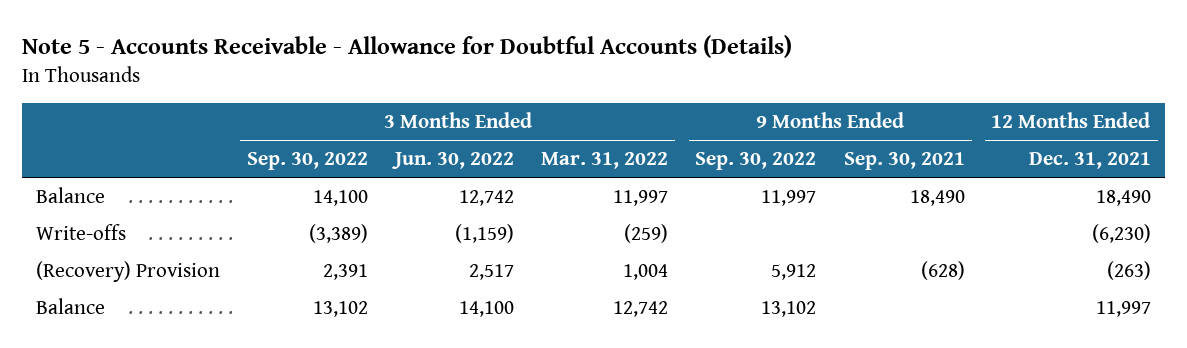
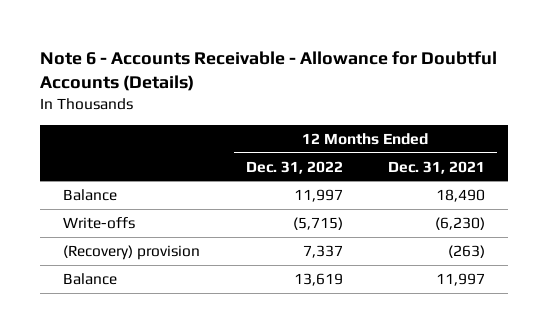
- Note 5 - Accounts Receivable - Allowance for Doubtful Accounts (Details)
+ Note 6 - Accounts Receivable - Allowance for Doubtful Accounts (Details)
- | 3 Months Ended Sep. 30, 2022 | 3 Months Ended Jun. 30, 2022 | 3 Months Ended Mar. 31, 2022 | 9 Months Ended Sep. 30, 2022 | 9 Months Ended Sep. 30, 2021 | 12 Months Ended Dec. 31, 2021
+ | 12 Months Ended Dec. 31, 2022 | 12 Months Ended Dec. 31, 2021
- (Recovery) Provision | 2,391 | 2,517 | 1,004 | 5,912 | (628) | (263)
+ (Recovery) provision | 7,337 | (263)

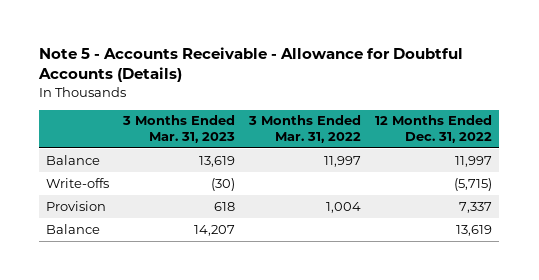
- Note 6 - Accounts Receivable - Allowance for Doubtful Accounts (Details)
+ Note 5 - Accounts Receivable - Allowance for Doubtful Accounts (Details)
- | 12 Months Ended Dec. 31, 2022 | 12 Months Ended Dec. 31, 2021
+ | 3 Months Ended Mar. 31, 2023 | 3 Months Ended Mar. 31, 2022 | 12 Months Ended Dec. 31, 2022
- (Recovery) provision | 7,337 | (263)
+ Provision | 618 | 1,004 | 7,337

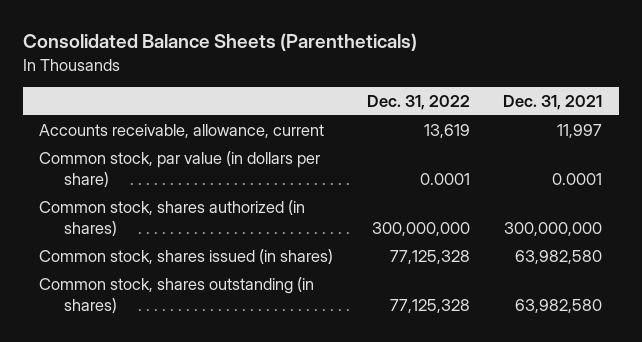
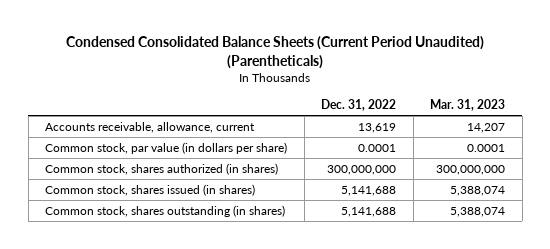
- Consolidated Balance Sheets (Parentheticals)
+ Condensed Consolidated Balance Sheets (Current Period Unaudited) (Parentheticals)
- | Dec. 31, 2022 | Dec. 31, 2021
+ | Dec. 31, 2022 | Mar. 31, 2023
- Common stock, shares issued (in shares) | 77,125,328 | 63,982,580
- Common stock, shares outstanding (in shares) | 77,125,328 | 63,982,580
+ Common stock, shares issued (in shares) | 5,141,688 | 5,388,074
+ Common stock, shares outstanding (in shares) | 5,141,688 | 5,388,074

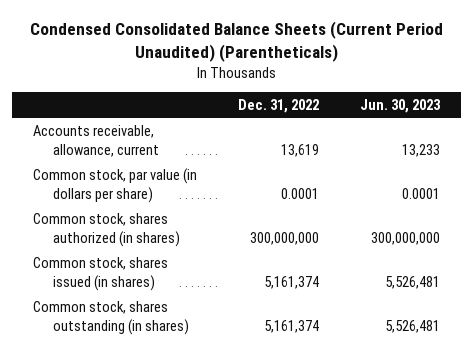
- | Dec. 31, 2022 | Mar. 31, 2023
+ | Dec. 31, 2022 | Jun. 30, 2023
- Common stock, shares issued (in shares) | 5,141,688 | 5,388,074
- Common stock, shares outstanding (in shares) | 5,141,688 | 5,388,074
+ Common stock, shares issued (in shares) | 5,161,374 | 5,526,481
+ Common stock, shares outstanding (in shares) | 5,161,374 | 5,526,481

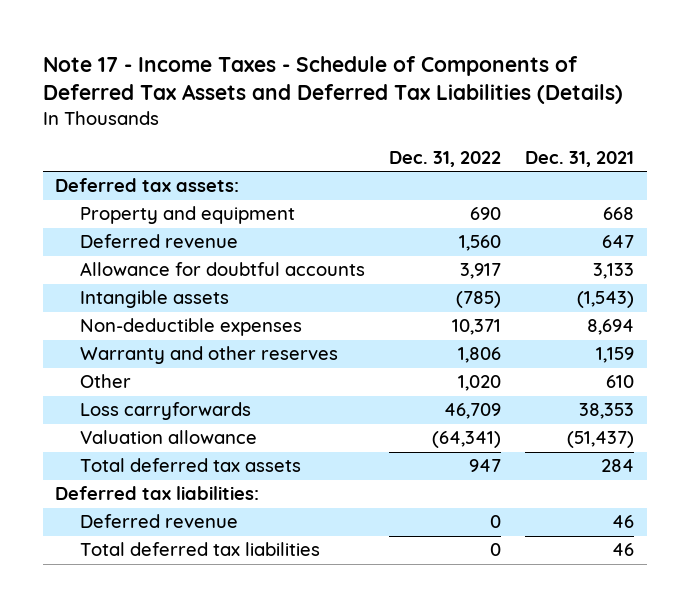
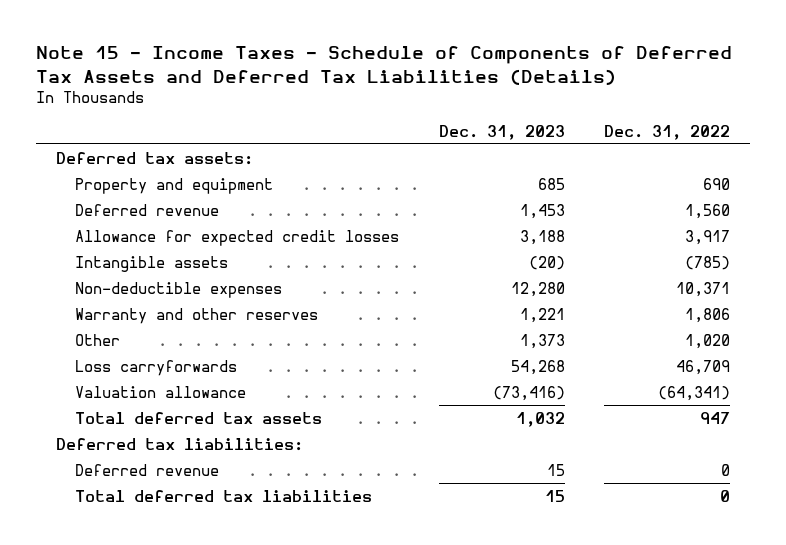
- Note 17 - Income Taxes - Schedule of Components of Deferred Tax Assets and Deferred Tax Liabilities (Details)
+ Note 15 - Income Taxes - Schedule of Components of Deferred Tax Assets and Deferred Tax Liabilities (Details)
- | Dec. 31, 2022 | Dec. 31, 2021
+ | Dec. 31, 2023 | Dec. 31, 2022
- Allowance for doubtful accounts | 3,917 | 3,133
+ Allowance for expected credit losses | 3,188 | 3,917

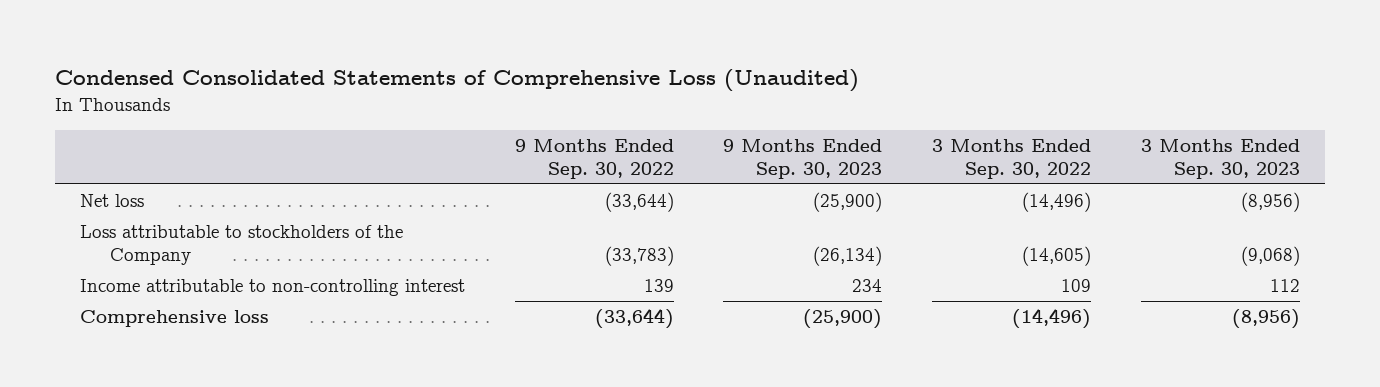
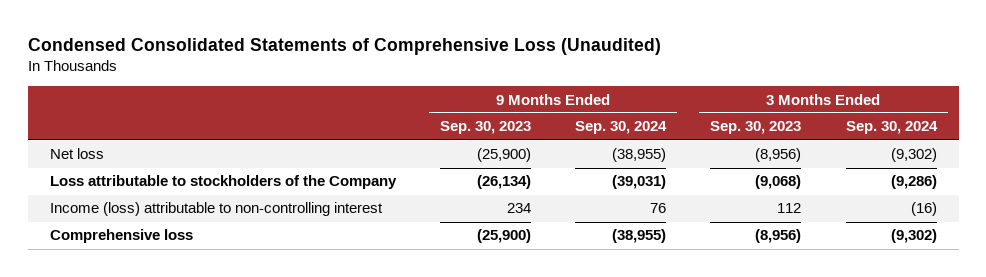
- | 9 Months Ended Sep. 30, 2022 | 9 Months Ended Sep. 30, 2023 | 3 Months Ended Sep. 30, 2022 | 3 Months Ended Sep. 30, 2023
+ | 9 Months Ended Sep. 30, 2023 | 9 Months Ended Sep. 30, 2024 | 3 Months Ended Sep. 30, 2023 | 3 Months Ended Sep. 30, 2024
- Income attributable to non-controlling interest | 139 | 234 | 109 | 112
+ Income (loss) attributable to non-controlling interest | 234 | 76 | 112 | (16)

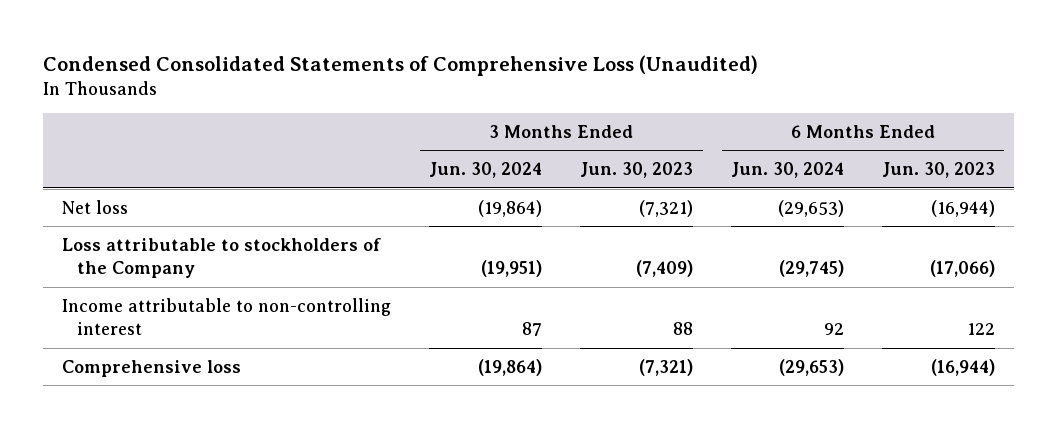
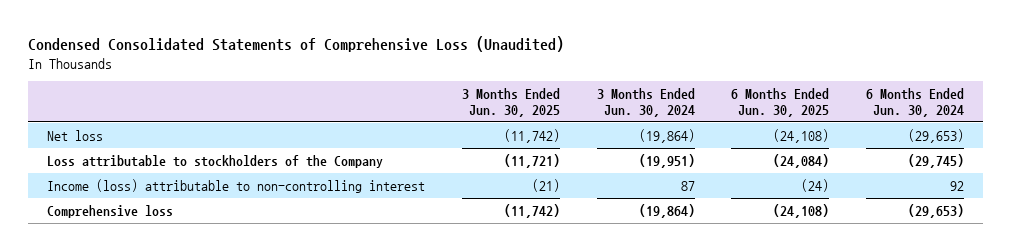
- | 3 Months Ended Jun. 30, 2024 | 3 Months Ended Jun. 30, 2023 | 6 Months Ended Jun. 30, 2024 | 6 Months Ended Jun. 30, 2023
+ | 3 Months Ended Jun. 30, 2025 | 3 Months Ended Jun. 30, 2024 | 6 Months Ended Jun. 30, 2025 | 6 Months Ended Jun. 30, 2024
- Income attributable to non-controlling interest | 87 | 88 | 92 | 122
+ Income (loss) attributable to non-controlling interest | (21) | 87 | (24) | 92

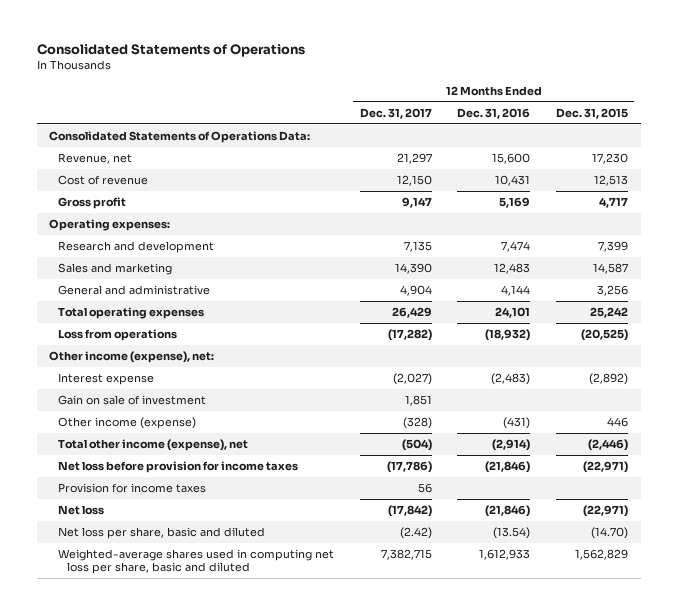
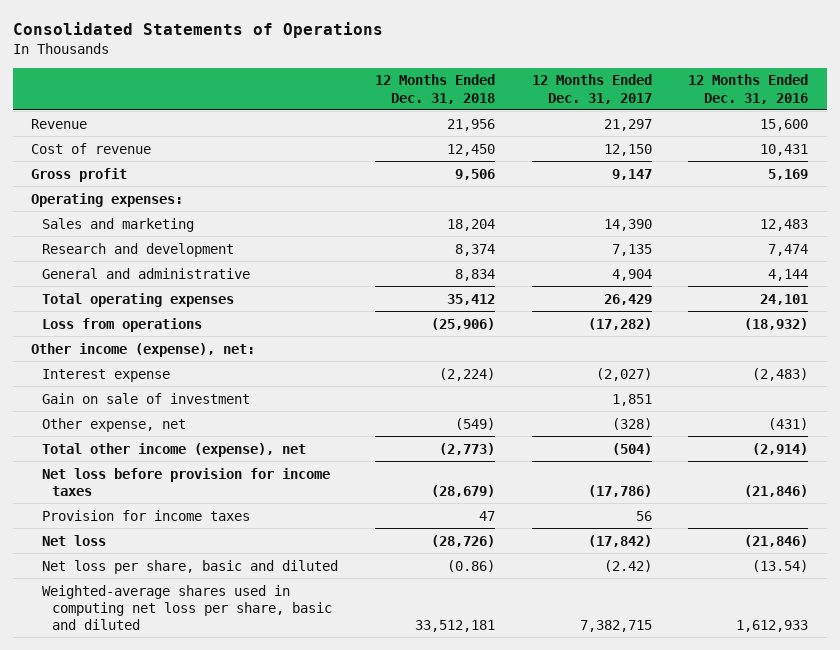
- | 12 Months Ended Dec. 31, 2017 | 12 Months Ended Dec. 31, 2016 | 12 Months Ended Dec. 31, 2015
+ | 12 Months Ended Dec. 31, 2018 | 12 Months Ended Dec. 31, 2017 | 12 Months Ended Dec. 31, 2016
- Consolidated Statements of Operations Data:
- Revenue, net | 21,297 | 15,600 | 17,230
+ Revenue | 21,956 | 21,297 | 15,600
moved down: Research and development | 8,374 | 7,135 | 7,474
- Other income (expense) | (328) | (431) | 446
+ Other expense, net | (549) | (328) | (431)

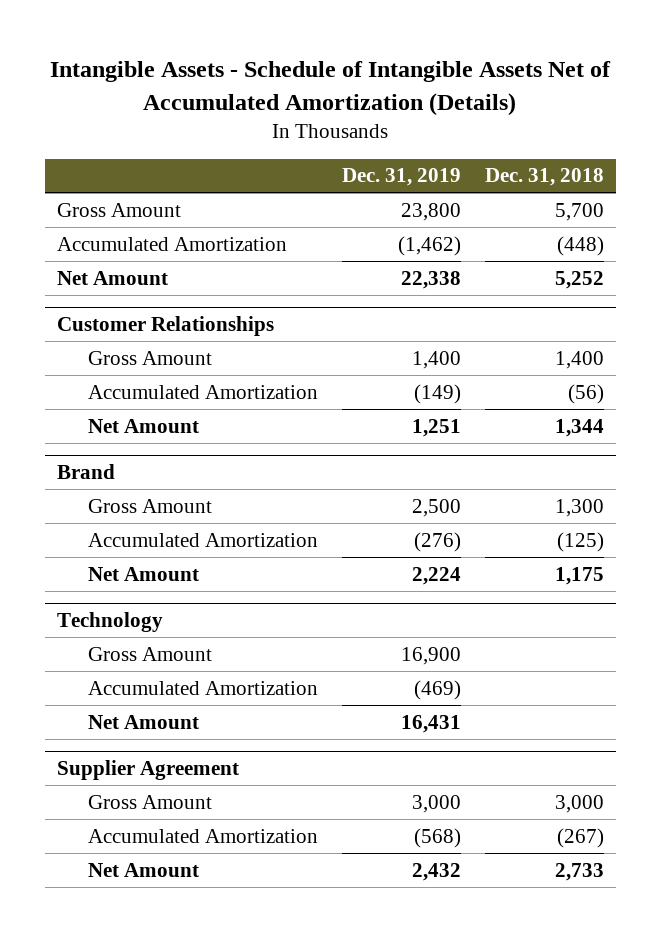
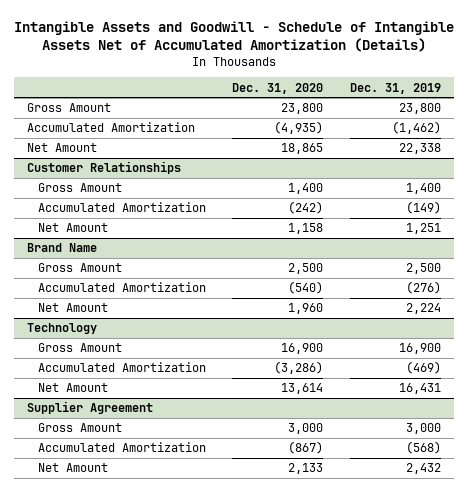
- Intangible Assets - Schedule of Intangible Assets Net of Accumulated Amortization (Details)
+ Intangible Assets and Goodwill - Schedule of Intangible Assets Net of Accumulated Amortization (Details)
- | Dec. 31, 2019 | Dec. 31, 2018
+ | Dec. 31, 2020 | Dec. 31, 2019
- Brand
+ Brand Name

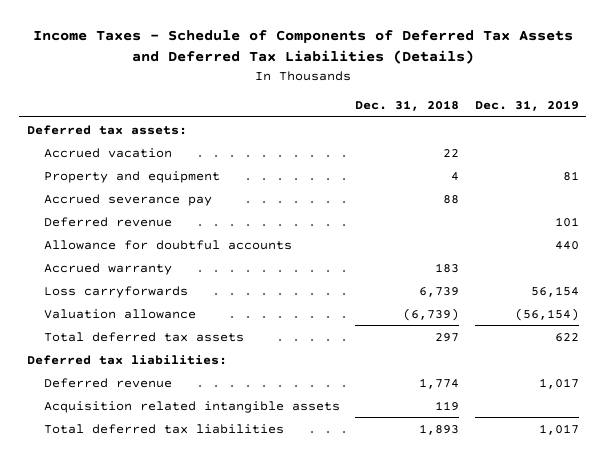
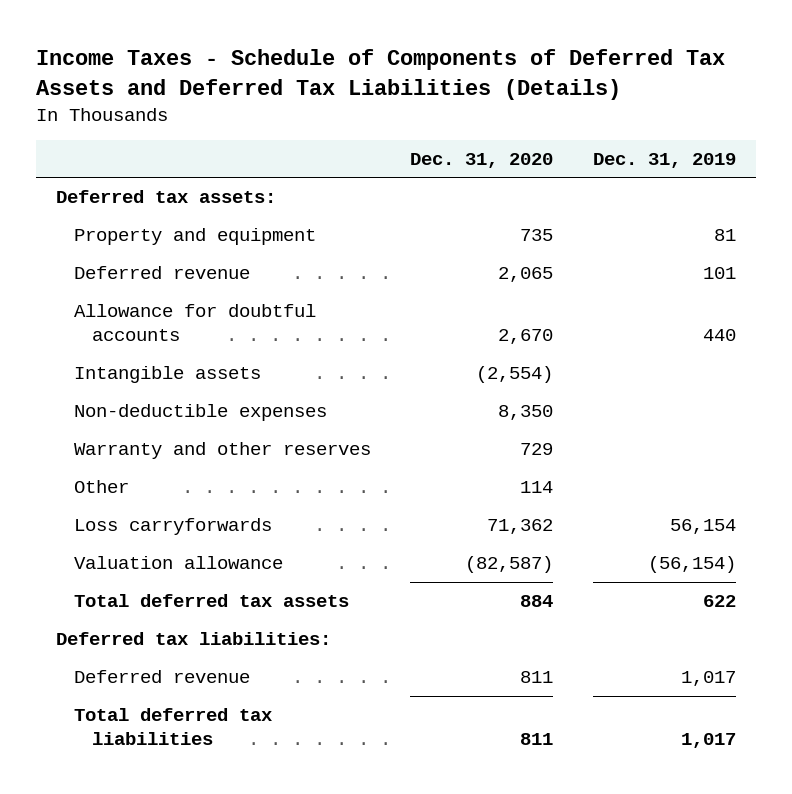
- | Dec. 31, 2018 | Dec. 31, 2019
+ | Dec. 31, 2020 | Dec. 31, 2019
- Accrued vacation | 22 |
- Accrued severance pay | 88 |
- Accrued warranty | 183 |
+ Intangible assets | (2,554) |
+ Non-deductible expenses | 8,350 |
+ Warranty and other reserves | 729 |
+ Other | 114 |
- Acquisition related intangible assets | 119 |

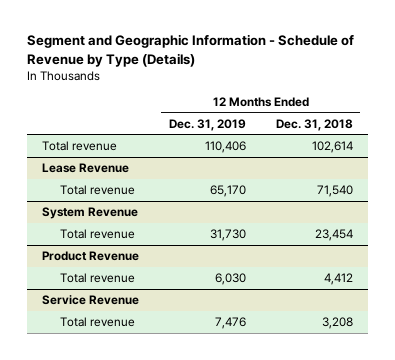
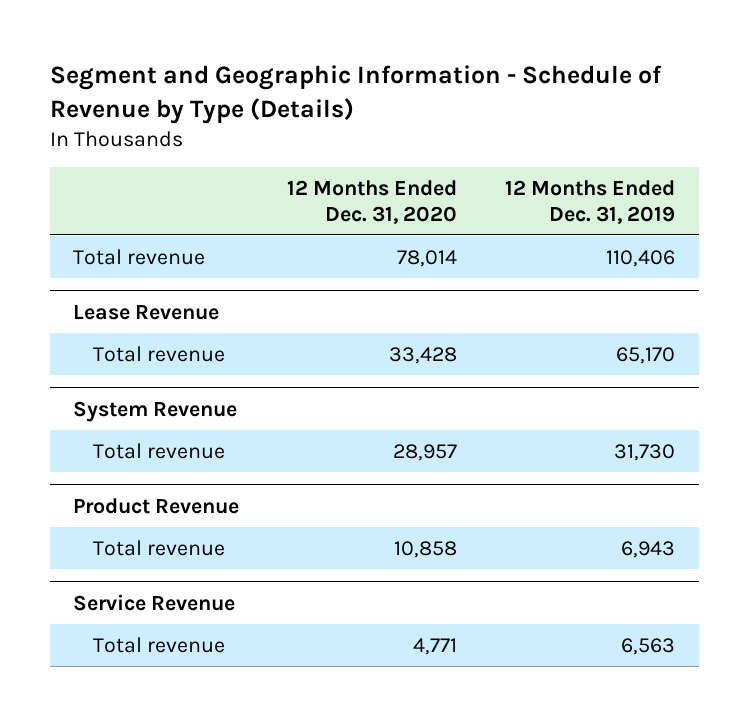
- | 12 Months Ended Dec. 31, 2019 | 12 Months Ended Dec. 31, 2018
+ | 12 Months Ended Dec. 31, 2020 | 12 Months Ended Dec. 31, 2019
@ Product Revenue
- Total revenue | 6,030 | 4,412
+ Total revenue | 10,858 | 6,943
@ Service Revenue
- Total revenue | 7,476 | 3,208
+ Total revenue | 4,771 | 6,563

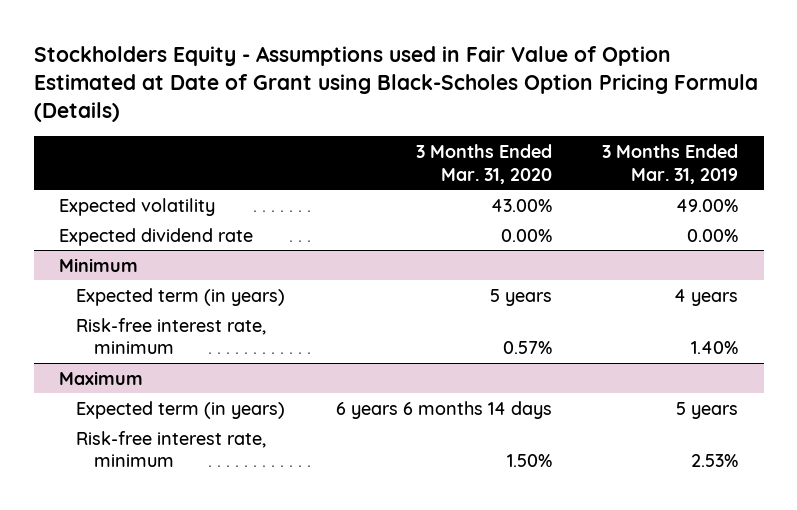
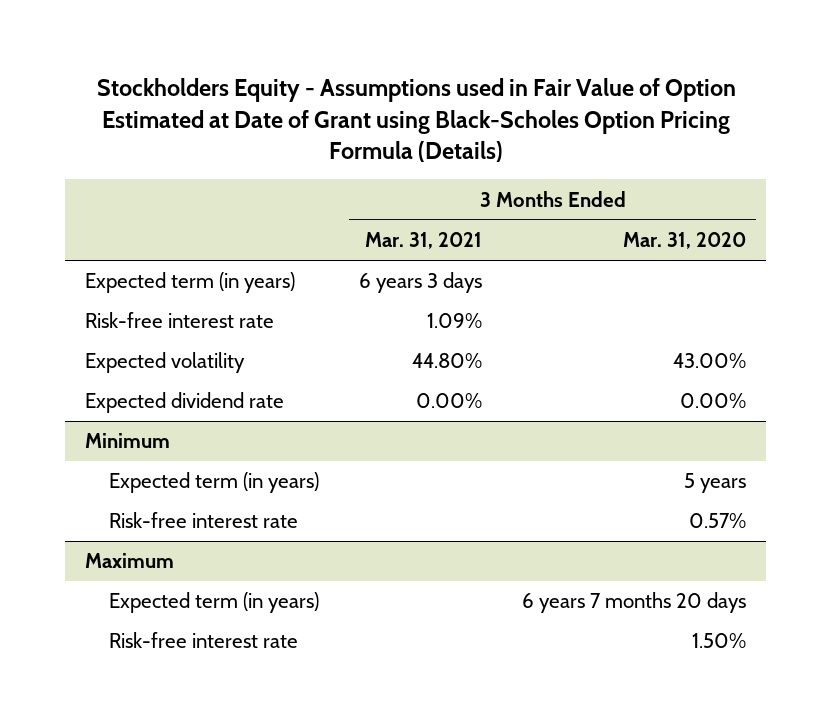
- | 3 Months Ended Mar. 31, 2020 | 3 Months Ended Mar. 31, 2019
+ | 3 Months Ended Mar. 31, 2021 | 3 Months Ended Mar. 31, 2020
+ Expected term (in years) | 6 years 3 days |
+ Risk-free interest rate | 1.09% |
@ Minimum
- Risk-free interest rate, minimum | 0.57% | 1.40%
+ Risk-free interest rate | | 0.57%
@ Maximum
- Expected term (in years) | 6 years 6 months 14 days | 5 years
- Risk-free interest rate, minimum | 1.50% | 2.53%
+ Expected term (in years) | | 6 years 7 months 20 days
+ Risk-free interest rate | | 1.50%

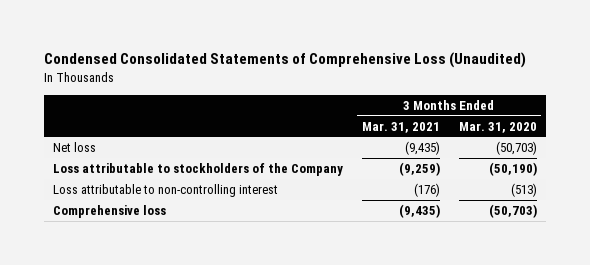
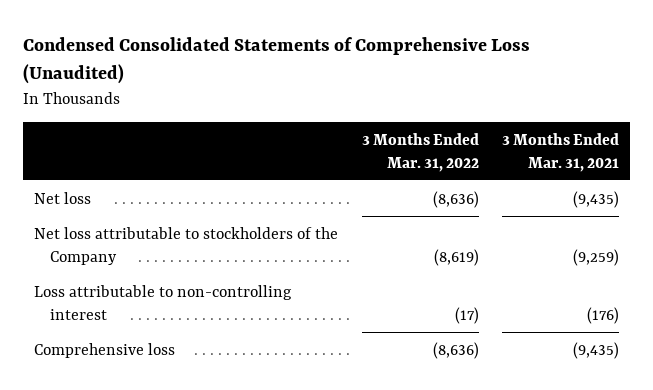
- | 3 Months Ended Mar. 31, 2021 | 3 Months Ended Mar. 31, 2020
+ | 3 Months Ended Mar. 31, 2022 | 3 Months Ended Mar. 31, 2021
- Loss attributable to stockholders of the Company | (9,259) | (50,190)
+ Net loss attributable to stockholders of the Company | (8,619) | (9,259)

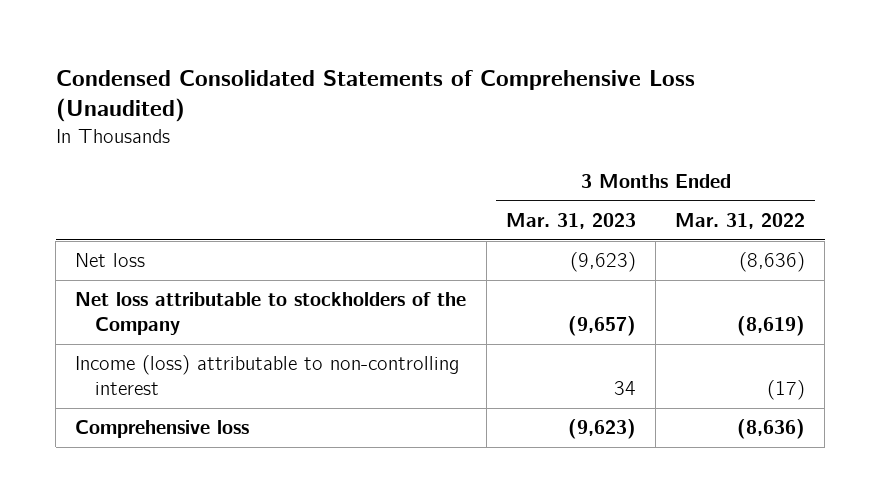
- | 3 Months Ended Mar. 31, 2022 | 3 Months Ended Mar. 31, 2021
+ | 3 Months Ended Mar. 31, 2023 | 3 Months Ended Mar. 31, 2022
- Loss attributable to non-controlling interest | (17) | (176)
+ Income (loss) attributable to non-controlling interest | 34 | (17)

